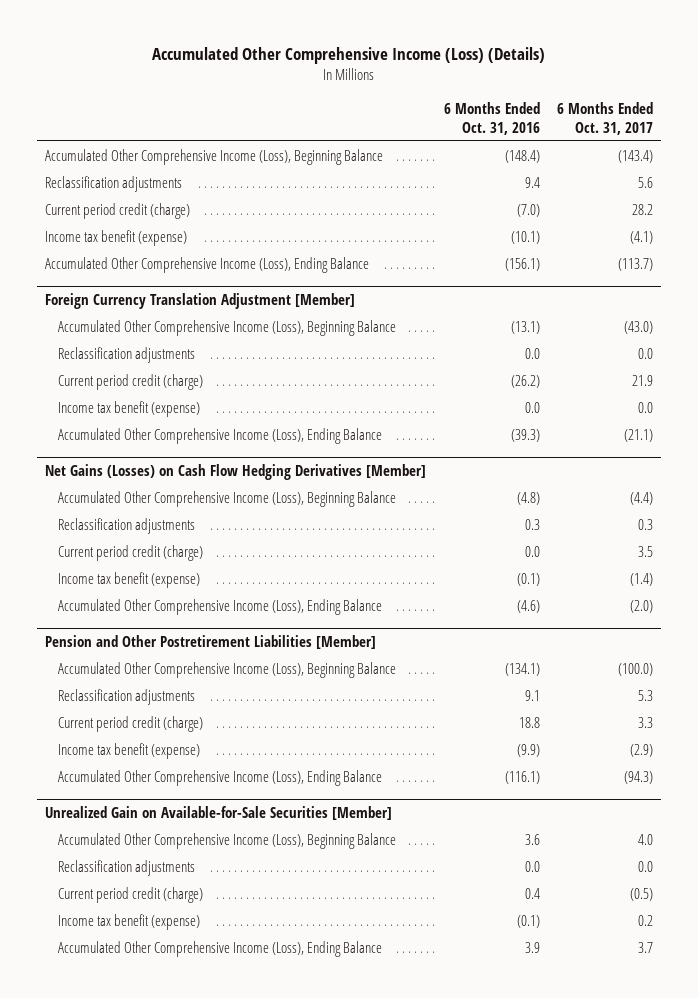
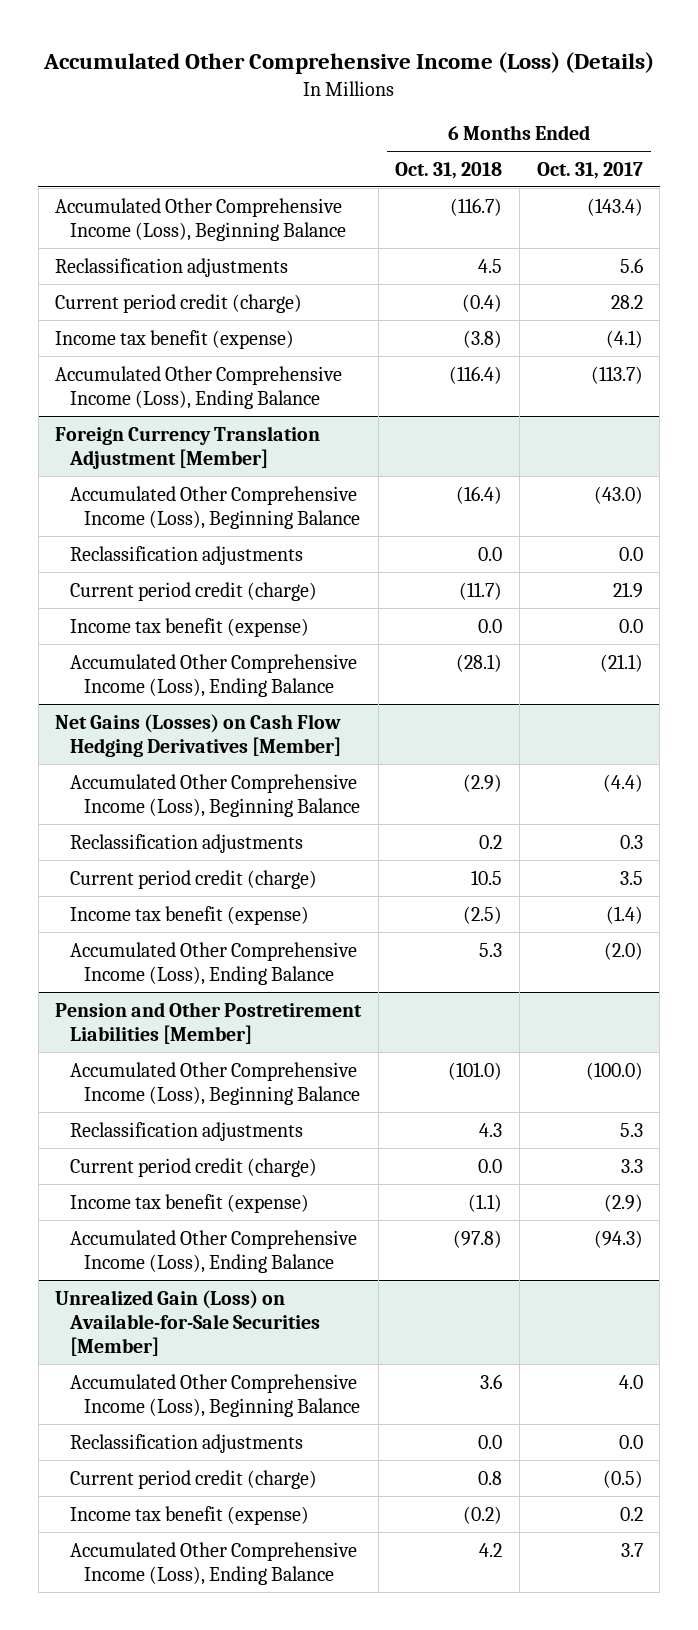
- | 6 Months Ended Oct. 31, 2016 | 6 Months Ended Oct. 31, 2017
+ | 6 Months Ended Oct. 31, 2018 | 6 Months Ended Oct. 31, 2017
- Unrealized Gain on Available-for-Sale Securities [Member]
+ Unrealized Gain (Loss) on Available-for-Sale Securities [Member]

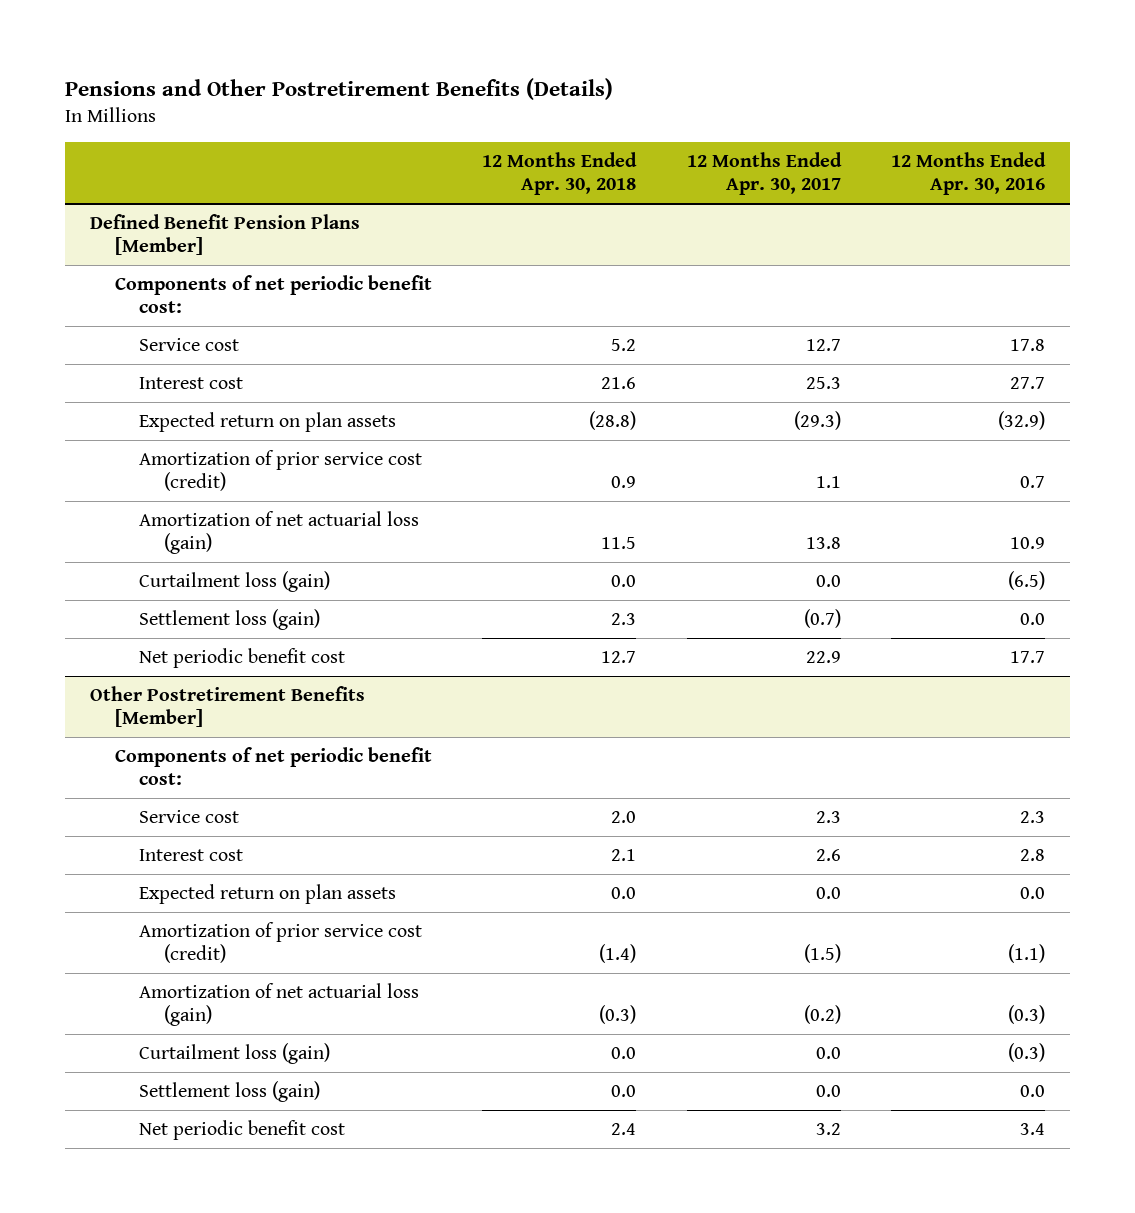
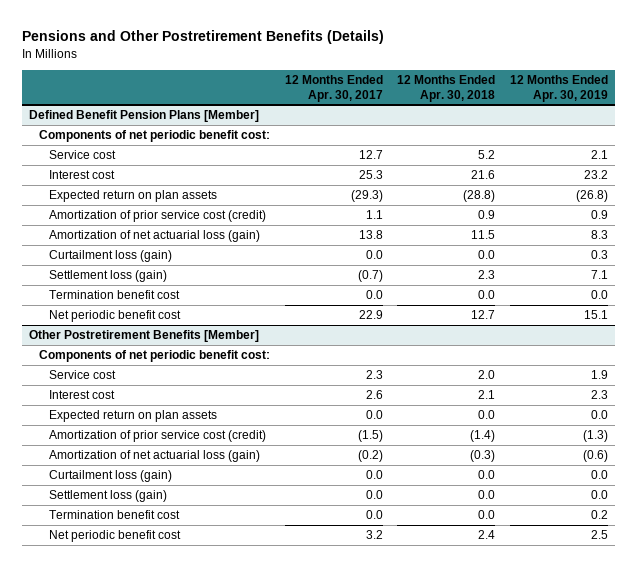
- | 12 Months Ended Apr. 30, 2018 | 12 Months Ended Apr. 30, 2017 | 12 Months Ended Apr. 30, 2016
+ | 12 Months Ended Apr. 30, 2017 | 12 Months Ended Apr. 30, 2018 | 12 Months Ended Apr. 30, 2019
@ Defined Benefit Pension Plans [Member]
+ Termination benefit cost | 0.0 | 0.0 | 0.0
@ Other Postretirement Benefits [Member]
+ Termination benefit cost | 0.0 | 0.0 | 0.2

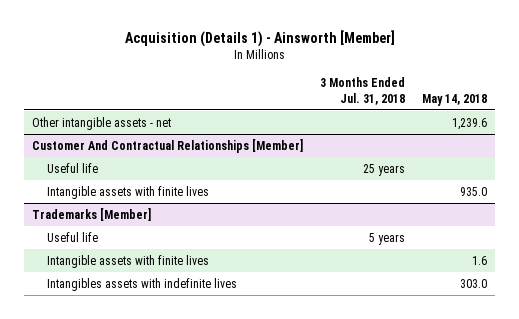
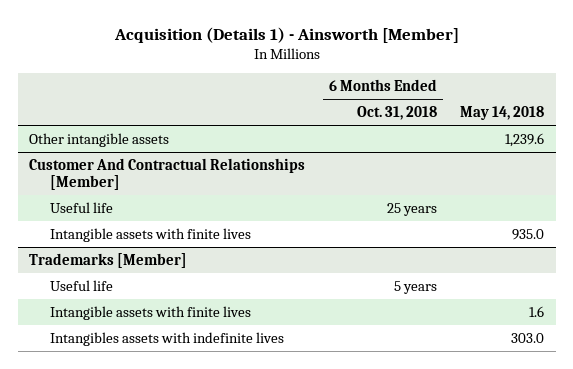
- | 3 Months Ended Jul. 31, 2018 | May 14, 2018
+ | 6 Months Ended Oct. 31, 2018 | May 14, 2018
- Other intangible assets - net | | 1,239.6
+ Other intangible assets | | 1,239.6

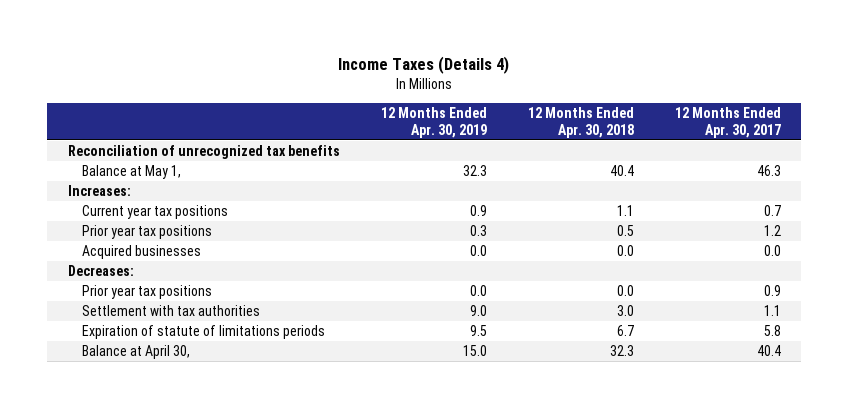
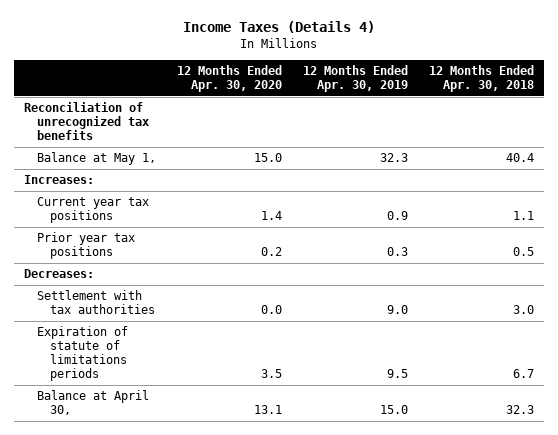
- | 12 Months Ended Apr. 30, 2019 | 12 Months Ended Apr. 30, 2018 | 12 Months Ended Apr. 30, 2017
+ | 12 Months Ended Apr. 30, 2020 | 12 Months Ended Apr. 30, 2019 | 12 Months Ended Apr. 30, 2018
- Acquired businesses | 0.0 | 0.0 | 0.0
- Prior year tax positions | 0.0 | 0.0 | 0.9

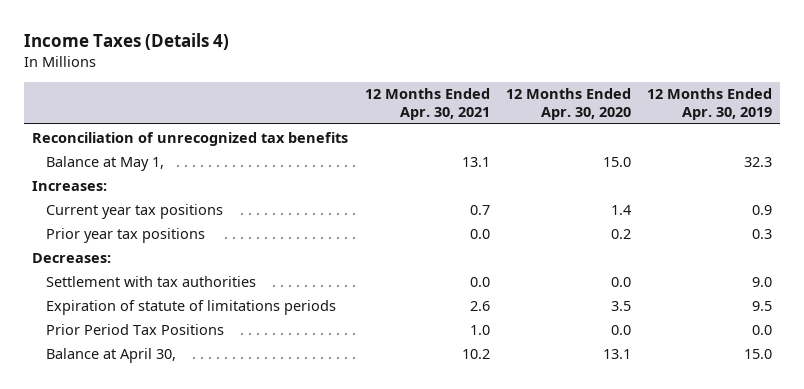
- | 12 Months Ended Apr. 30, 2020 | 12 Months Ended Apr. 30, 2019 | 12 Months Ended Apr. 30, 2018
+ | 12 Months Ended Apr. 30, 2021 | 12 Months Ended Apr. 30, 2020 | 12 Months Ended Apr. 30, 2019
+ Prior Period Tax Positions | 1.0 | 0.0 | 0.0

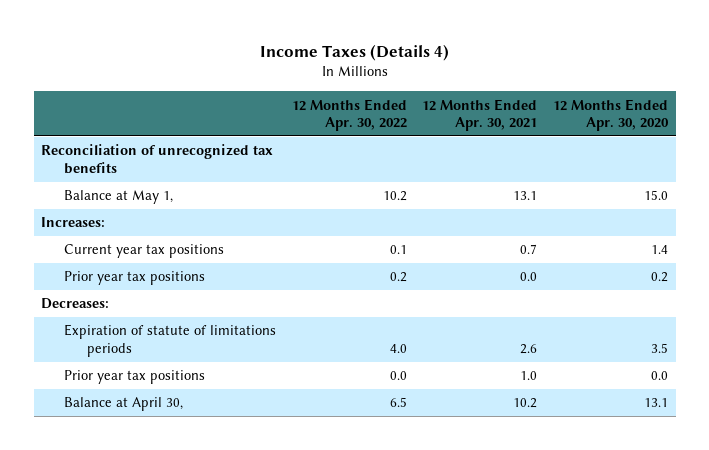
- | 12 Months Ended Apr. 30, 2021 | 12 Months Ended Apr. 30, 2020 | 12 Months Ended Apr. 30, 2019
+ | 12 Months Ended Apr. 30, 2022 | 12 Months Ended Apr. 30, 2021 | 12 Months Ended Apr. 30, 2020
- Settlement with tax authorities | 0.0 | 0.0 | 9.0
- Prior Period Tax Positions | 1.0 | 0.0 | 0.0
+ Prior year tax positions | 0.0 | 1.0 | 0.0

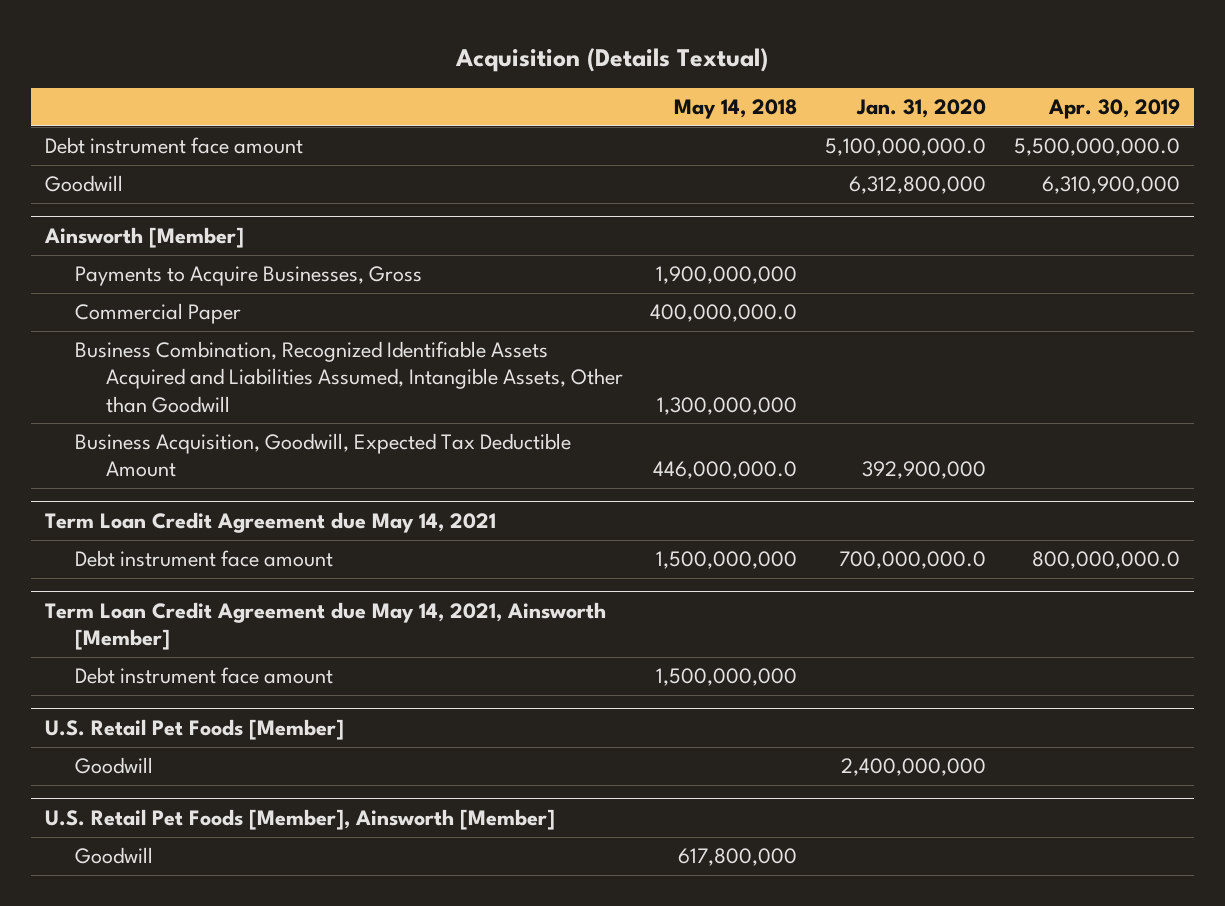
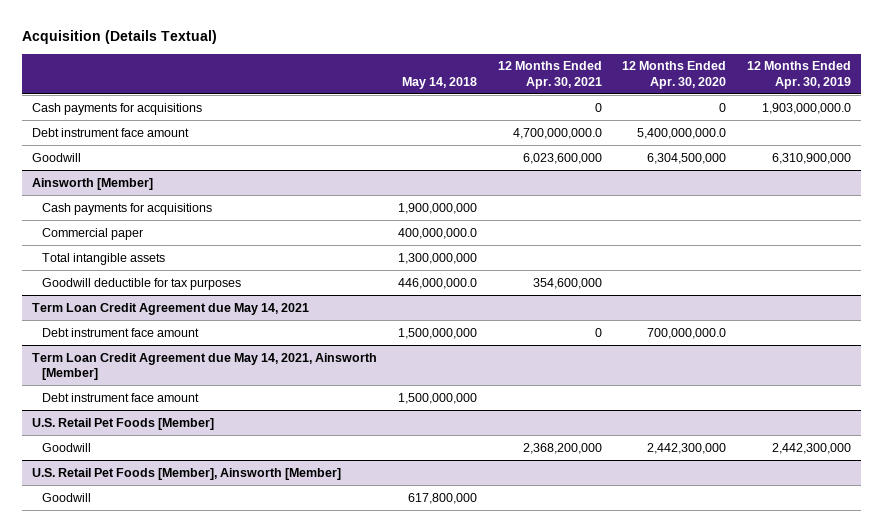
- | May 14, 2018 | Jan. 31, 2020 | Apr. 30, 2019
+ | May 14, 2018 | 12 Months Ended Apr. 30, 2021 | 12 Months Ended Apr. 30, 2020 | 12 Months Ended Apr. 30, 2019
+ Cash payments for acquisitions | | 0 | 0 | 1,903,000,000.0
@ Ainsworth [Member]
- Payments to Acquire Businesses, Gross | 1,900,000,000 | |
- Commercial Paper | 400,000,000.0 | |
- Business Combination, Recognized Identifiable Assets Acquired and Liabilities Assumed, Intangible Assets, Other than Goodwill | 1,300,000,000 | |
- Business Acquisition, Goodwill, Expected Tax Deductible Amount | 446,000,000.0 | 392,900,000 |
+ Cash payments for acquisitions | 1,900,000,000 | | |
+ Commercial paper | 400,000,000.0 | | |
+ Total intangible assets | 1,300,000,000 | | |
+ Goodwill deductible for tax purposes | 446,000,000.0 | 354,600,000 | |

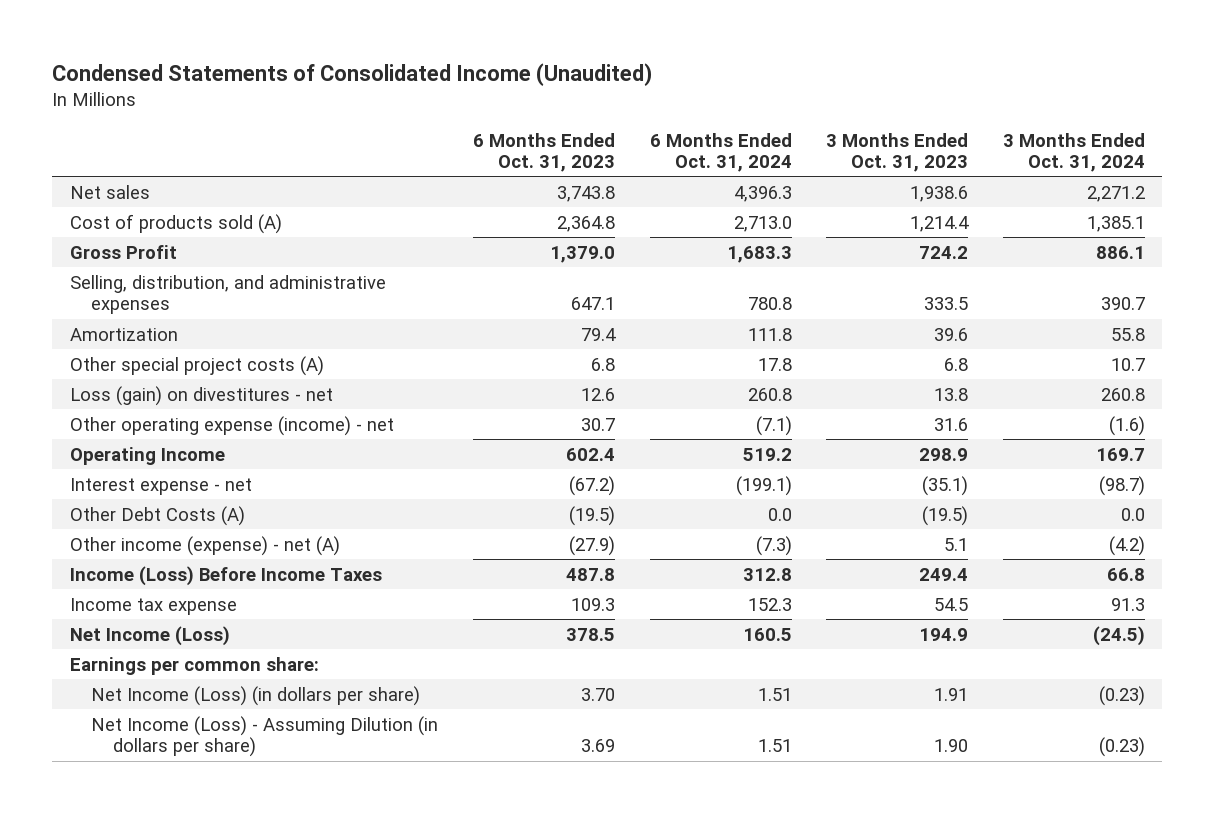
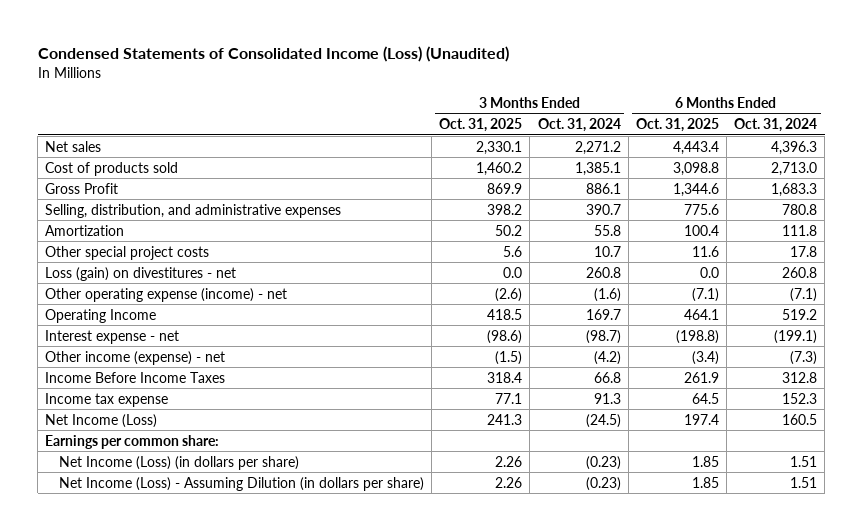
- Condensed Statements of Consolidated Income (Unaudited)
+ Condensed Statements of Consolidated Income (Loss) (Unaudited)
- | 6 Months Ended Oct. 31, 2023 | 6 Months Ended Oct. 31, 2024 | 3 Months Ended Oct. 31, 2023 | 3 Months Ended Oct. 31, 2024
+ | 3 Months Ended Oct. 31, 2025 | 3 Months Ended Oct. 31, 2024 | 6 Months Ended Oct. 31, 2025 | 6 Months Ended Oct. 31, 2024
- Cost of products sold (A) | 2,364.8 | 2,713.0 | 1,214.4 | 1,385.1
+ Cost of products sold | 1,460.2 | 1,385.1 | 3,098.8 | 2,713.0
- Other special project costs (A) | 6.8 | 17.8 | 6.8 | 10.7
+ Other special project costs | 5.6 | 10.7 | 11.6 | 17.8
- Other Debt Costs (A) | (19.5) | 0.0 | (19.5) | 0.0
- Other income (expense) - net (A) | (27.9) | (7.3) | 5.1 | (4.2)
- Income (Loss) Before Income Taxes | 487.8 | 312.8 | 249.4 | 66.8
+ Other income (expense) - net | (1.5) | (4.2) | (3.4) | (7.3)
+ Income Before Income Taxes | 318.4 | 66.8 | 261.9 | 312.8

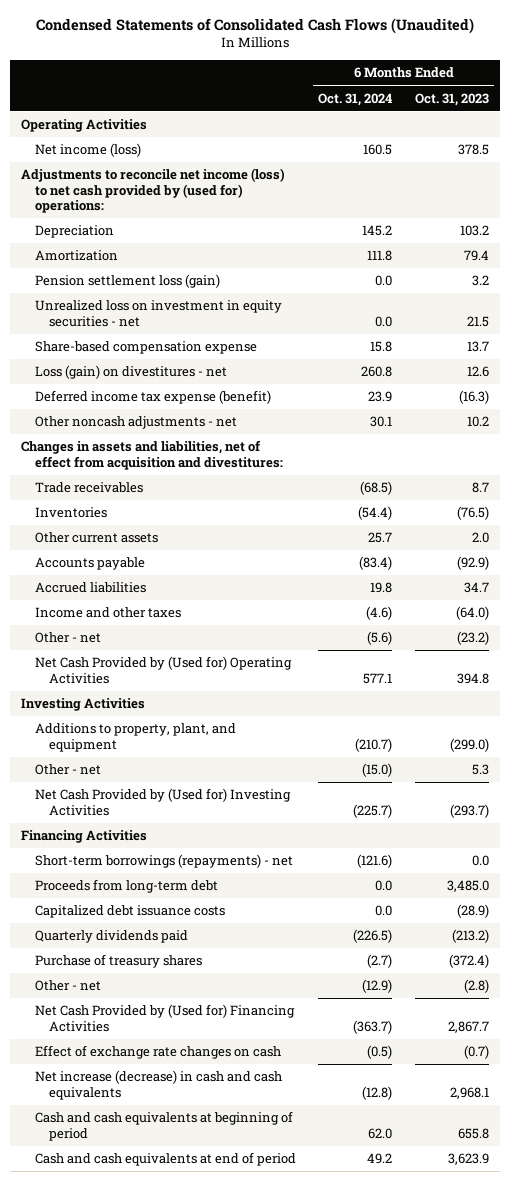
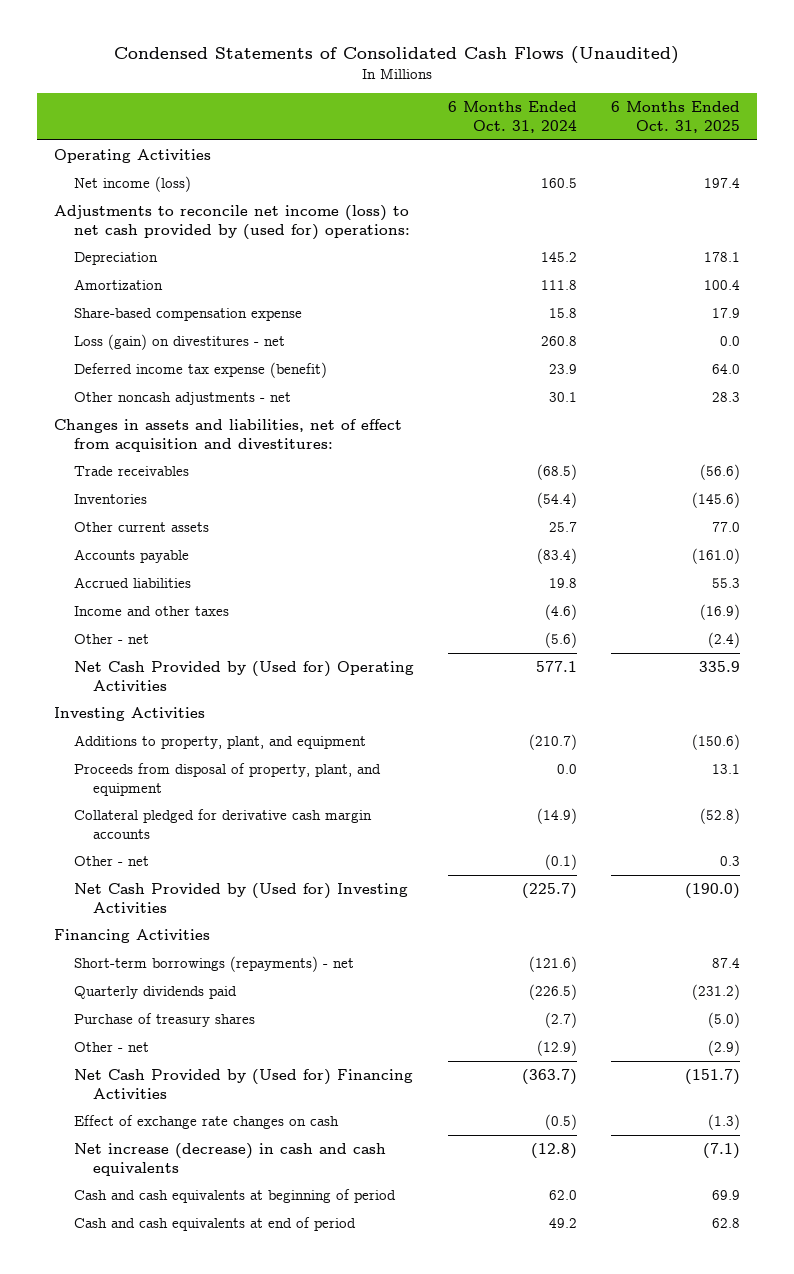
- | 6 Months Ended Oct. 31, 2024 | 6 Months Ended Oct. 31, 2023
+ | 6 Months Ended Oct. 31, 2024 | 6 Months Ended Oct. 31, 2025
- Pension settlement loss (gain) | 0.0 | 3.2
- Unrealized loss on investment in equity securities - net | 0.0 | 21.5
- Other - net | (15.0) | 5.3
+ Proceeds from disposal of property, plant, and equipment | 0.0 | 13.1
+ Collateral pledged for derivative cash margin accounts | (14.9) | (52.8)
+ Other - net | (0.1) | 0.3
- Proceeds from long-term debt | 0.0 | 3,485.0
- Capitalized debt issuance costs | 0.0 | (28.9)

